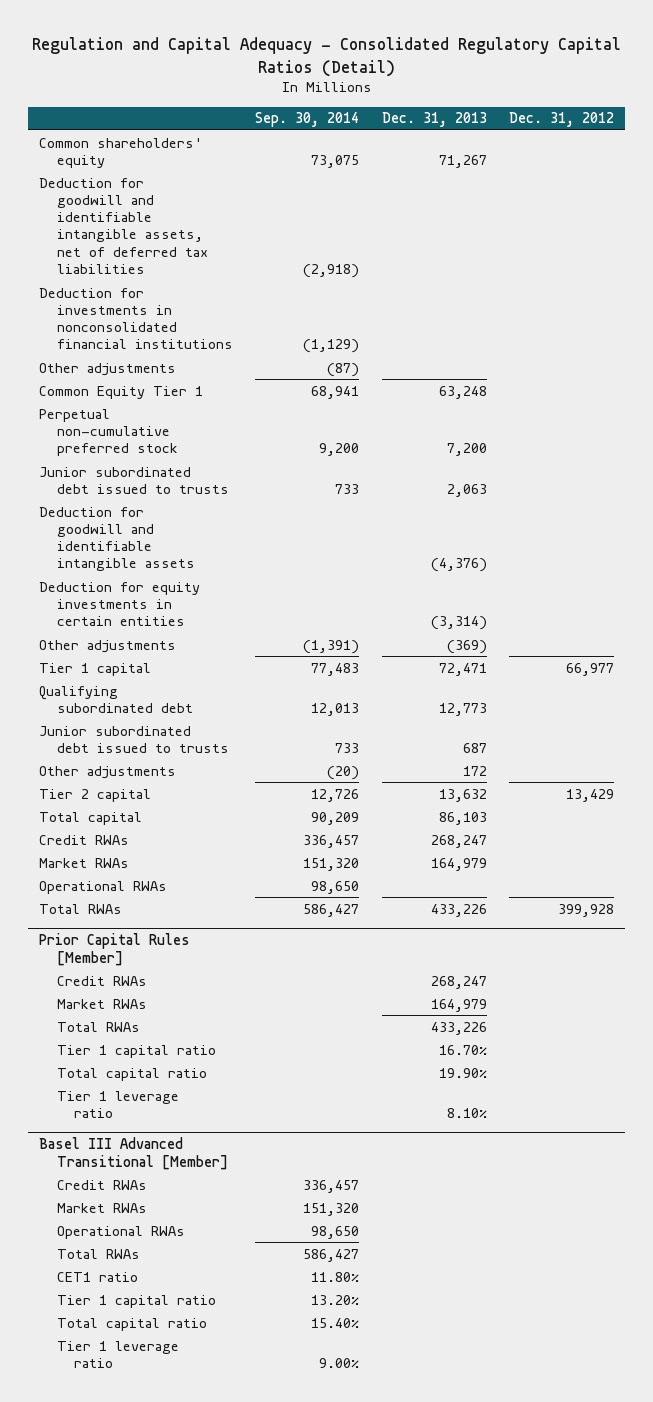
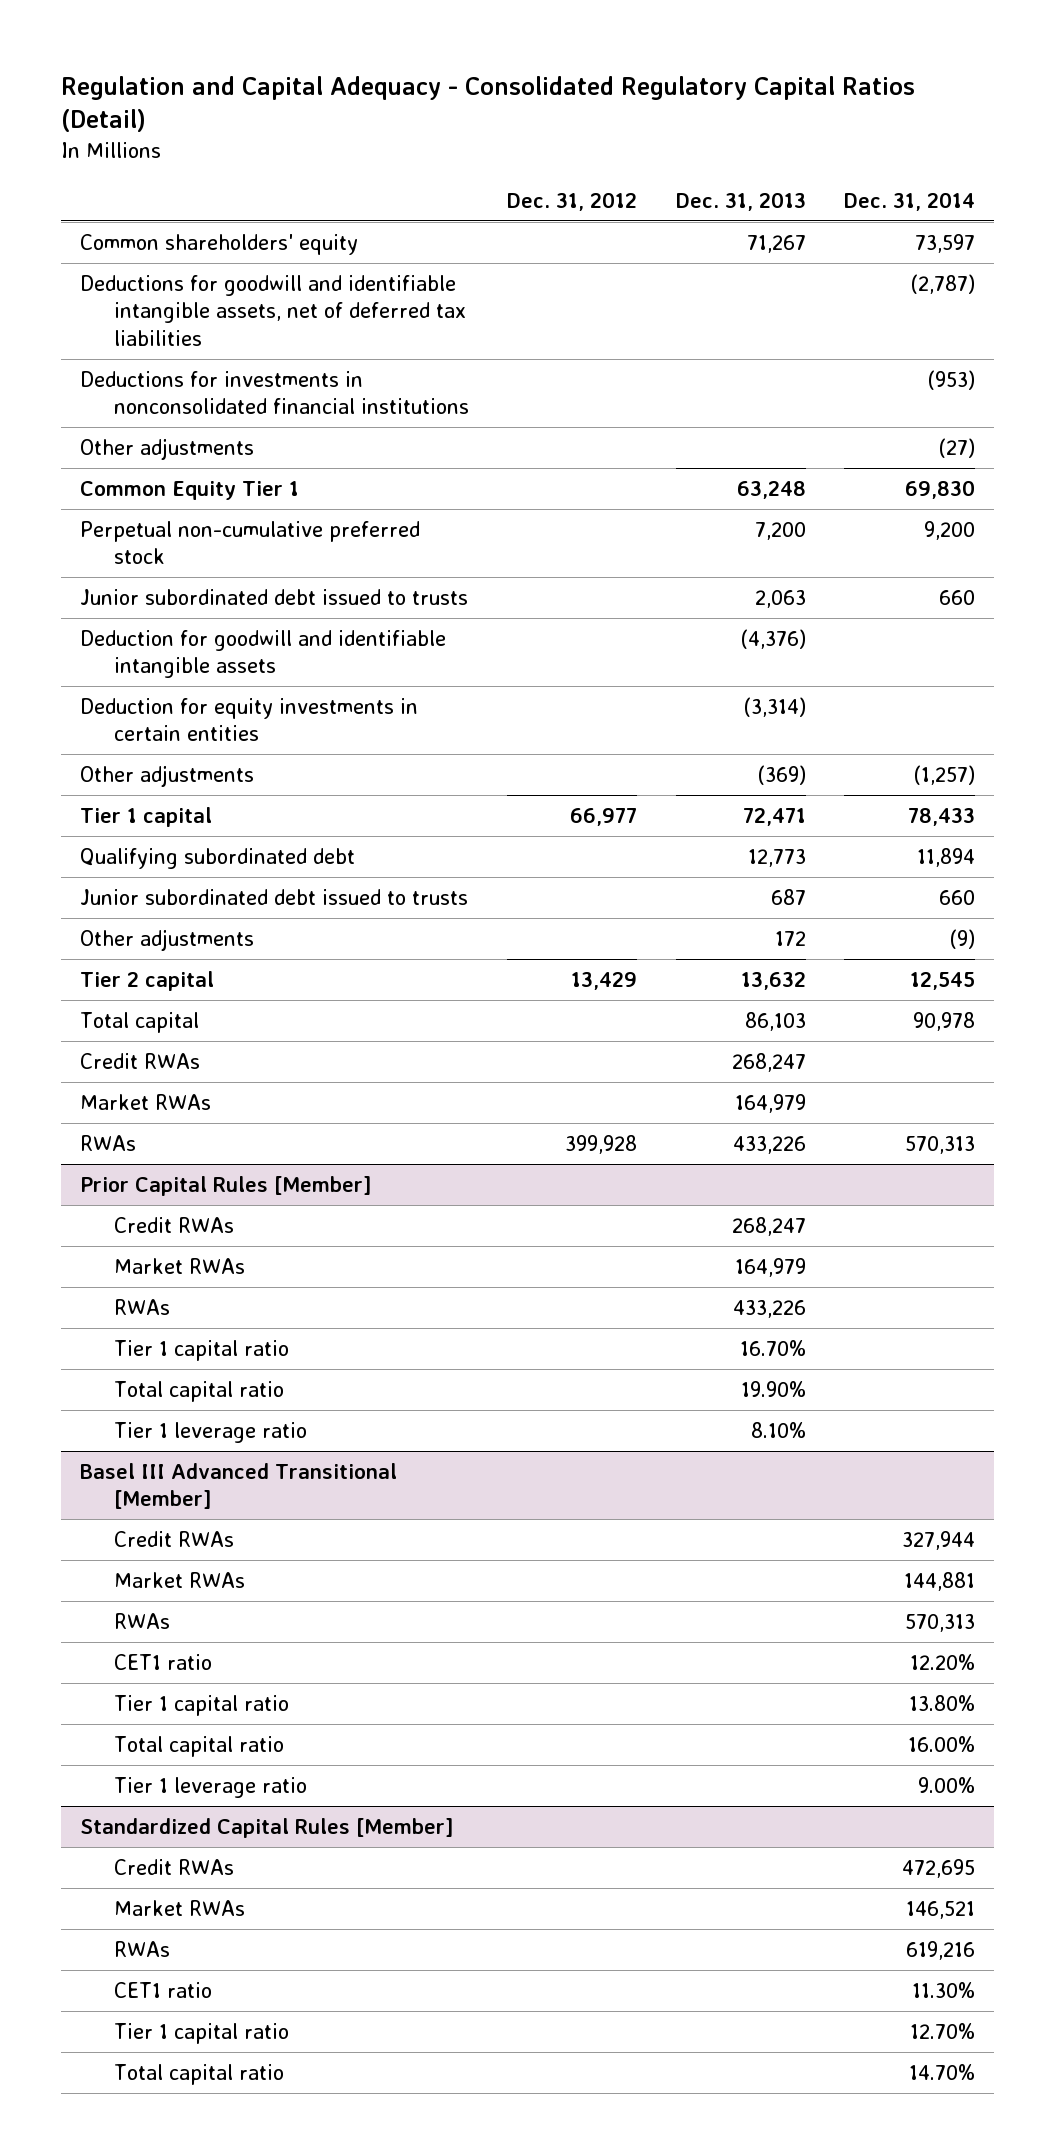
- | Sep. 30, 2014 | Dec. 31, 2013 | Dec. 31, 2012
+ | Dec. 31, 2012 | Dec. 31, 2013 | Dec. 31, 2014
- Deduction for goodwill and identifiable intangible assets, net of deferred tax liabilities | (2,918) | |
- Deduction for investments in nonconsolidated financial institutions | (1,129) | |
+ Deductions for goodwill and identifiable intangible assets, net of deferred tax liabilities | | | (2,787)
+ Deductions for investments in nonconsolidated financial institutions | | | (953)
- Operational RWAs | 98,650 | |
- Total RWAs | 586,427 | 433,226 | 399,928
+ RWAs | 399,928 | 433,226 | 570,313
@ Prior Capital Rules [Member]
- Total RWAs | | 433,226 |
+ RWAs | | 433,226 |
@ Basel III Advanced Transitional [Member]
- Operational RWAs | 98,650 | |
- Total RWAs | 586,427 | |
+ RWAs | | | 570,313
+ Standardized Capital Rules [Member]
+ Credit RWAs | | | 472,695
+ Market RWAs | | | 146,521
+ RWAs | | | 619,216
+ CET1 ratio | | | 11.30%
+ Tier 1 capital ratio | | | 12.70%
+ Total capital ratio | | | 14.70%

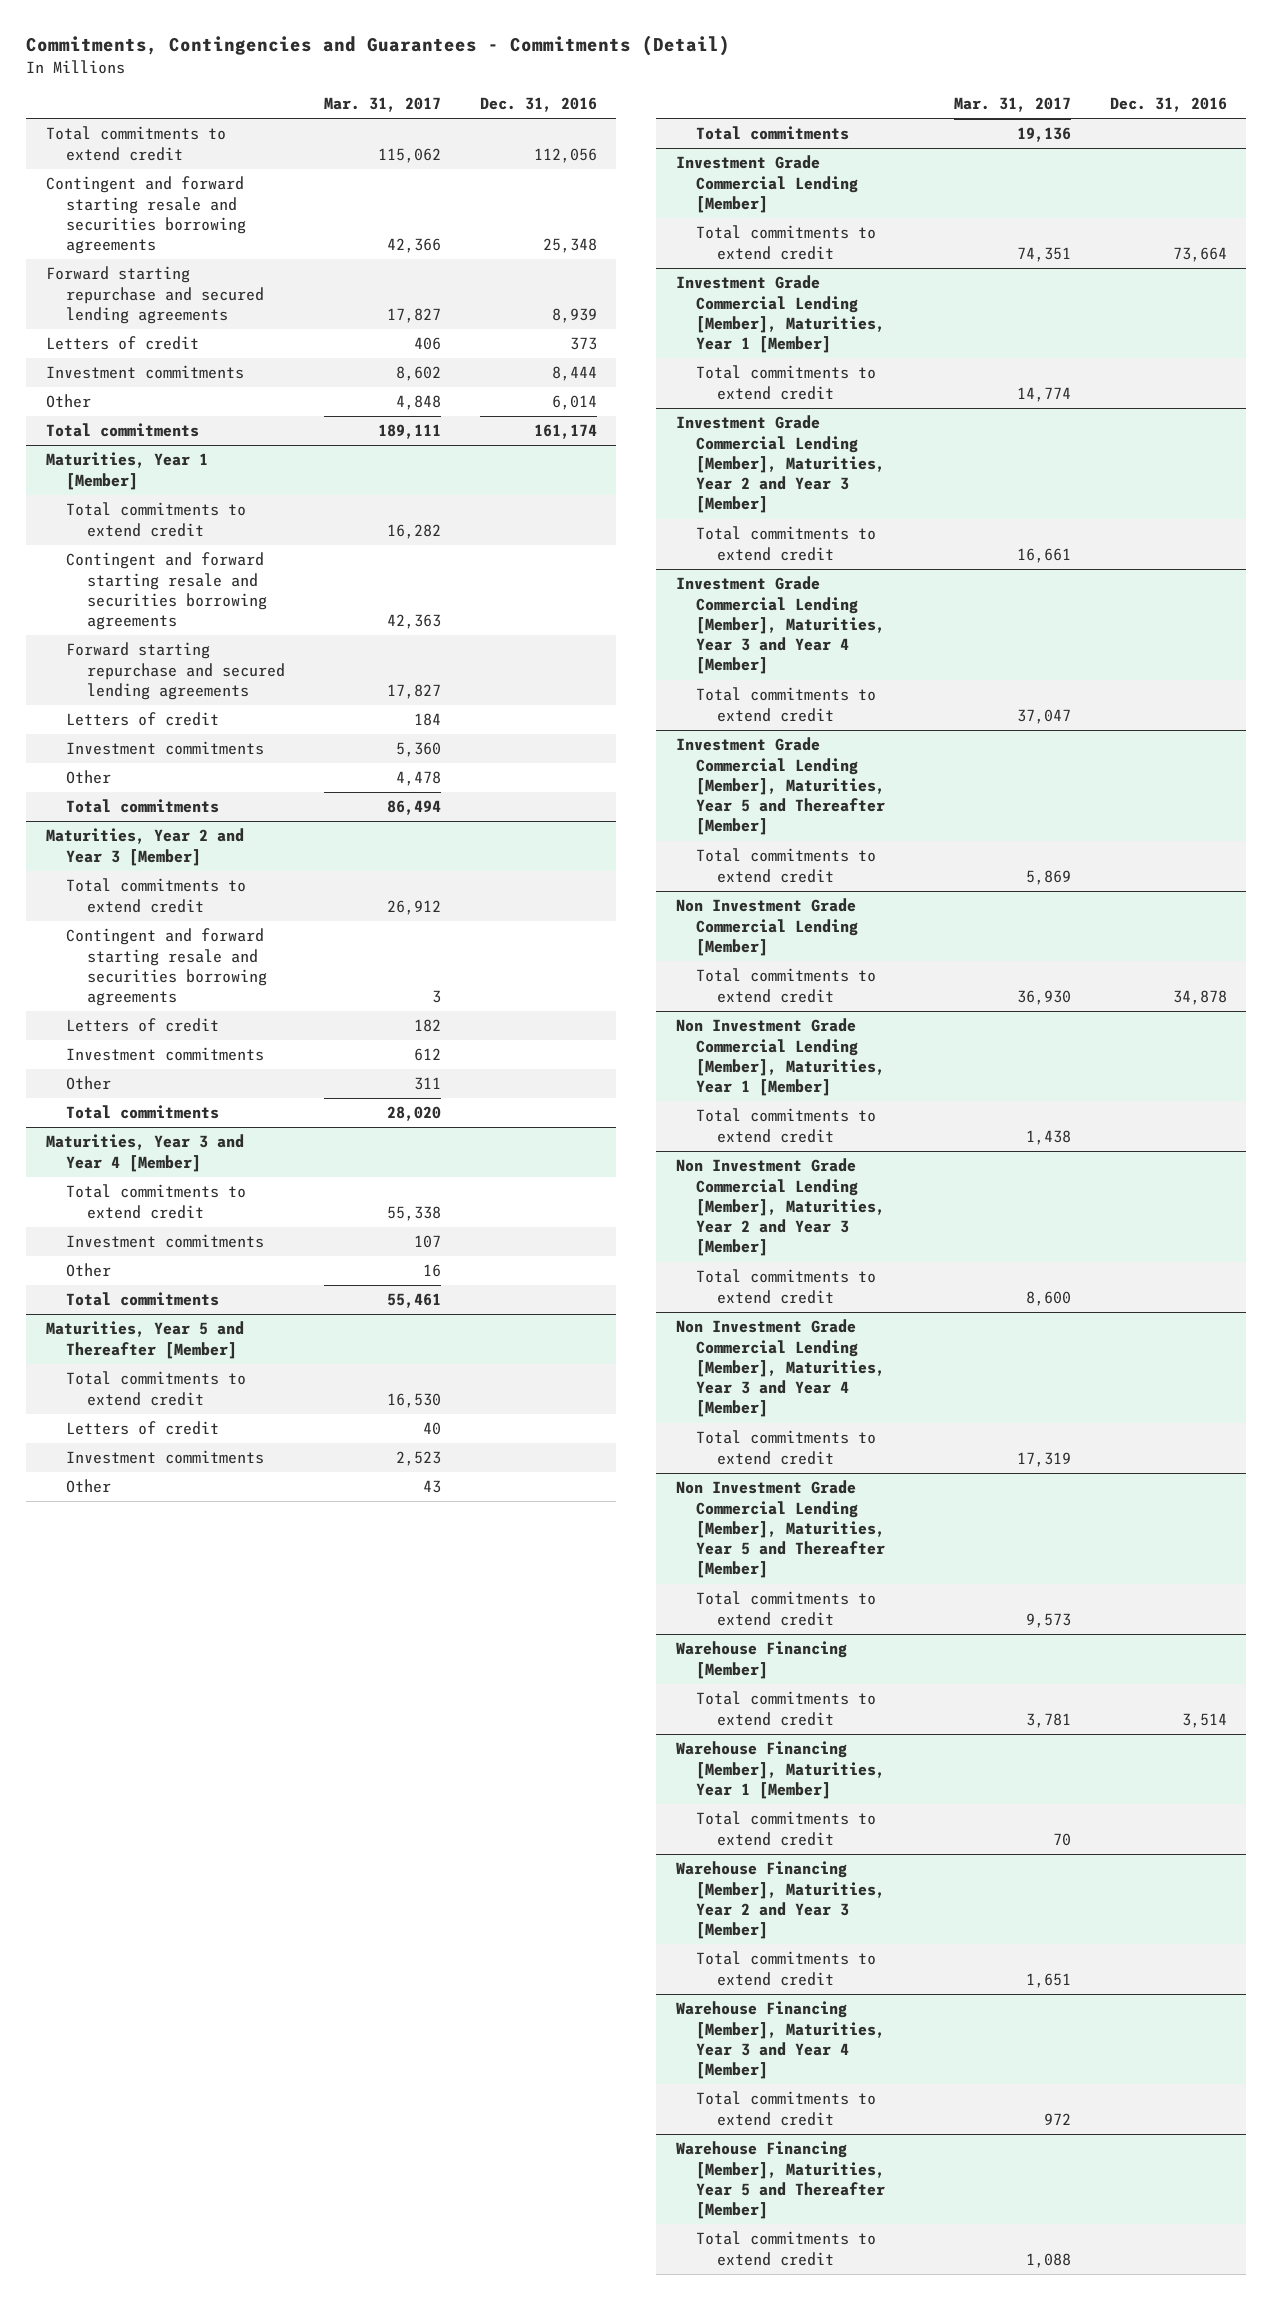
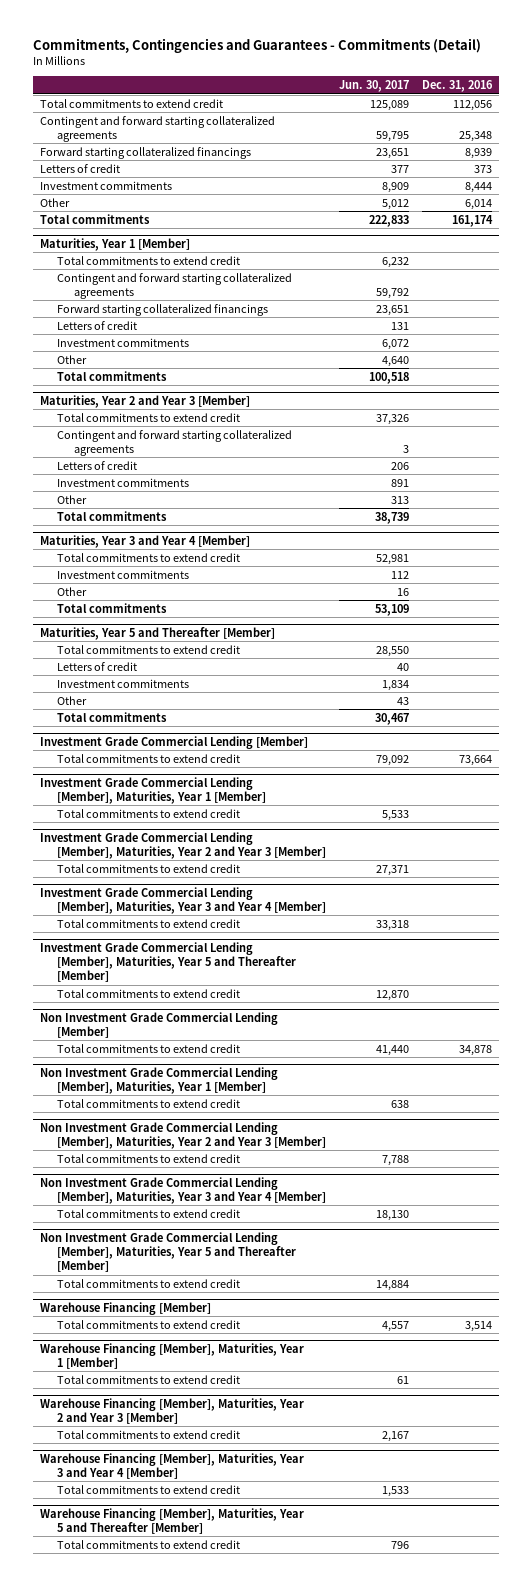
- | Mar. 31, 2017 | Dec. 31, 2016
+ | Jun. 30, 2017 | Dec. 31, 2016
- Contingent and forward starting resale and securities borrowing agreements | 42,366 | 25,348
- Forward starting repurchase and secured lending agreements | 17,827 | 8,939
+ Contingent and forward starting collateralized agreements | 59,795 | 25,348
+ Forward starting collateralized financings | 23,651 | 8,939
@ Maturities, Year 1 [Member]
- Contingent and forward starting resale and securities borrowing agreements | 42,363 |
- Forward starting repurchase and secured lending agreements | 17,827 |
+ Contingent and forward starting collateralized agreements | 59,792 |
+ Forward starting collateralized financings | 23,651 |
@ Maturities, Year 2 and Year 3 [Member]
- Contingent and forward starting resale and securities borrowing agreements | 3 |
+ Contingent and forward starting collateralized agreements | 3 |

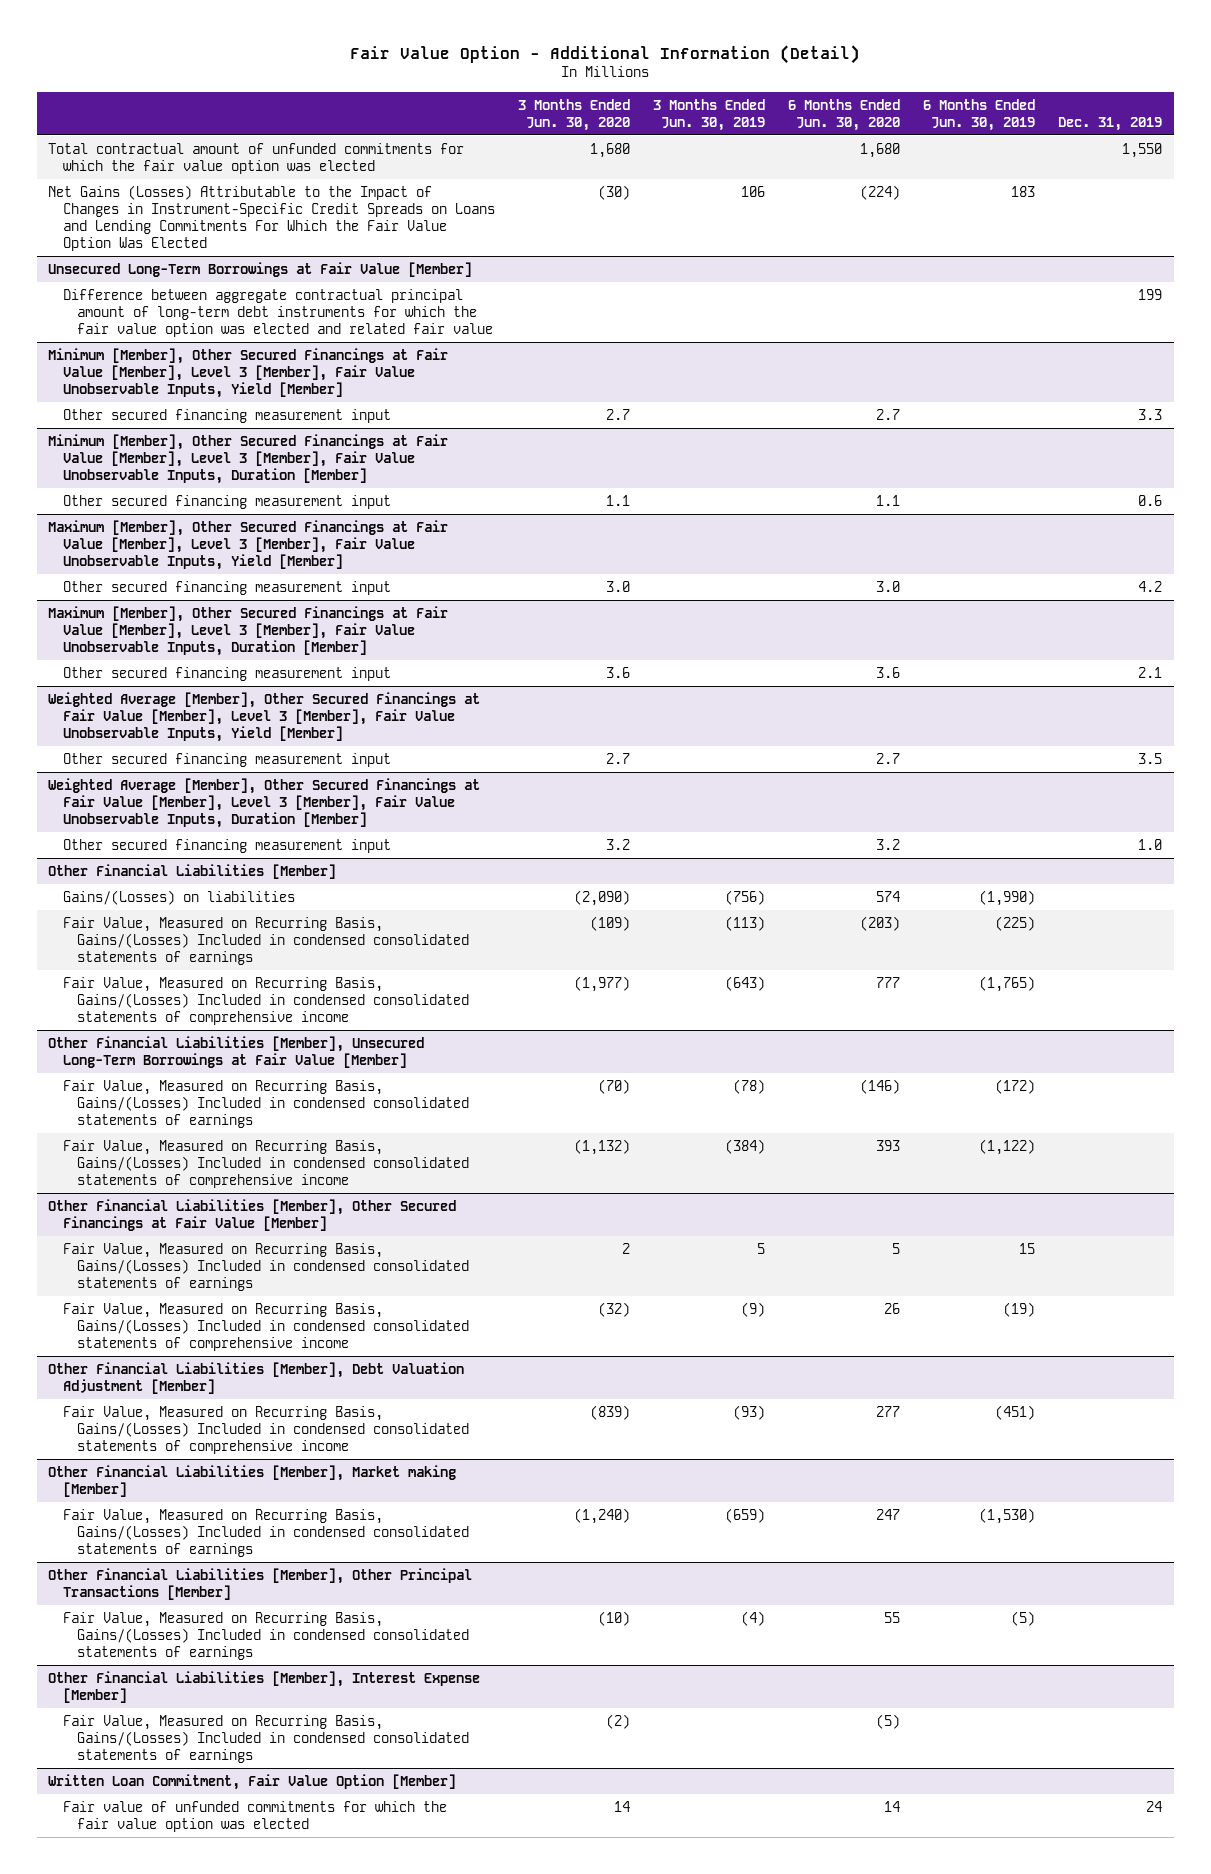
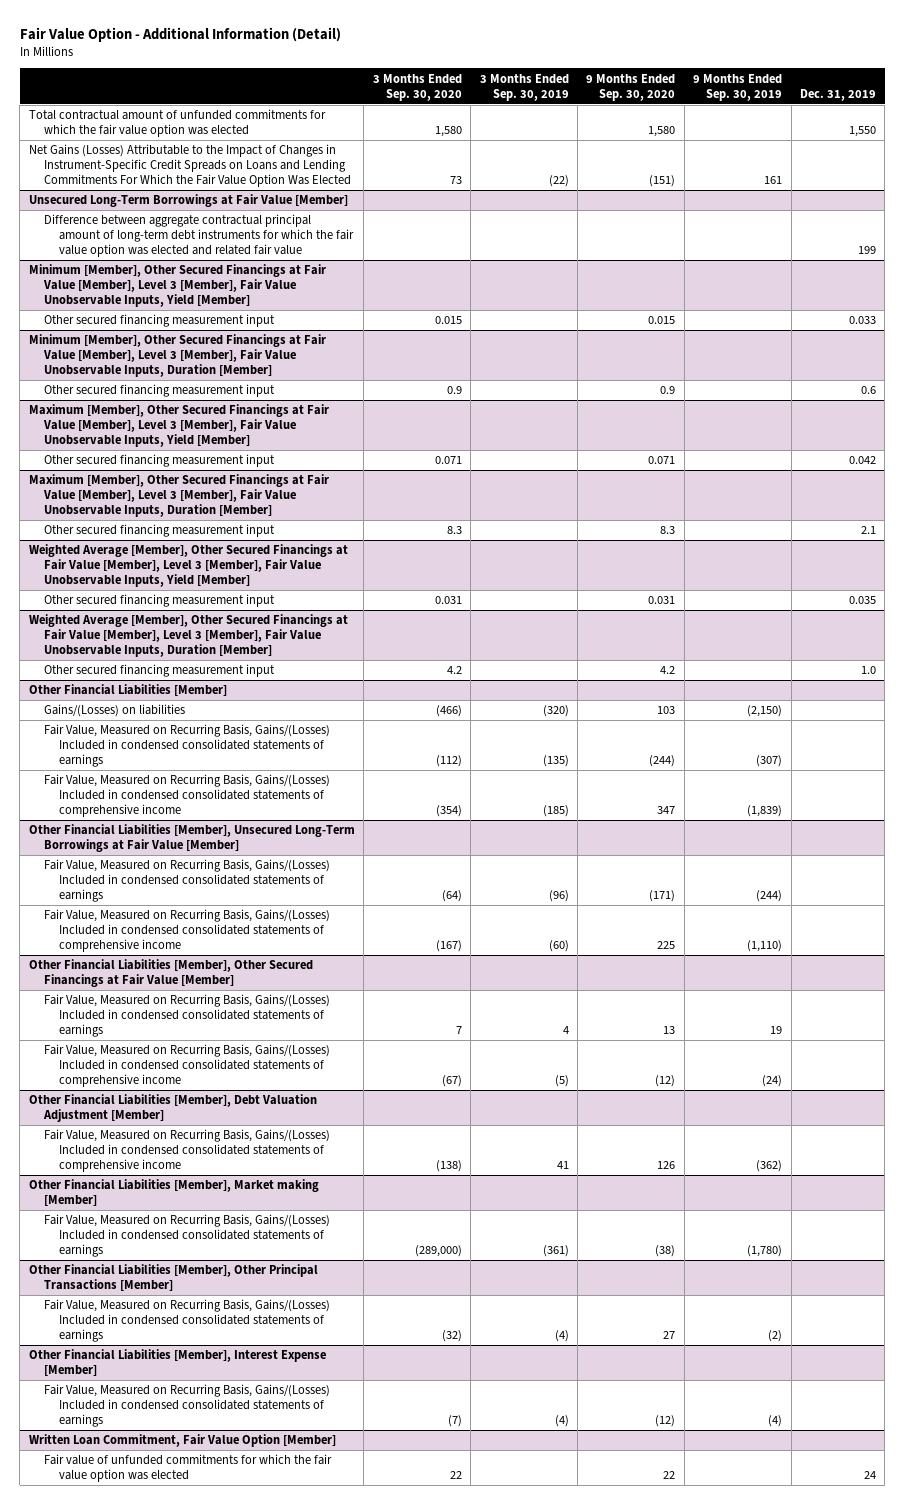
- | 3 Months Ended Jun. 30, 2020 | 3 Months Ended Jun. 30, 2019 | 6 Months Ended Jun. 30, 2020 | 6 Months Ended Jun. 30, 2019 | Dec. 31, 2019
+ | 3 Months Ended Sep. 30, 2020 | 3 Months Ended Sep. 30, 2019 | 9 Months Ended Sep. 30, 2020 | 9 Months Ended Sep. 30, 2019 | Dec. 31, 2019
@ Minimum [Member], Other Secured Financings at Fair Value [Member], Level 3 [Member], Fair Value Unobservable Inputs, Yield [Member]
- Other secured financing measurement input | 2.7 | | 2.7 | | 3.3
+ Other secured financing measurement input | 0.015 | | 0.015 | | 0.033
@ Maximum [Member], Other Secured Financings at Fair Value [Member], Level 3 [Member], Fair Value Unobservable Inputs, Yield [Member]
- Other secured financing measurement input | 3.0 | | 3.0 | | 4.2
+ Other secured financing measurement input | 0.071 | | 0.071 | | 0.042
@ Weighted Average [Member], Other Secured Financings at Fair Value [Member], Level 3 [Member], Fair Value Unobservable Inputs, Yield [Member]
- Other secured financing measurement input | 2.7 | | 2.7 | | 3.5
+ Other secured financing measurement input | 0.031 | | 0.031 | | 0.035

